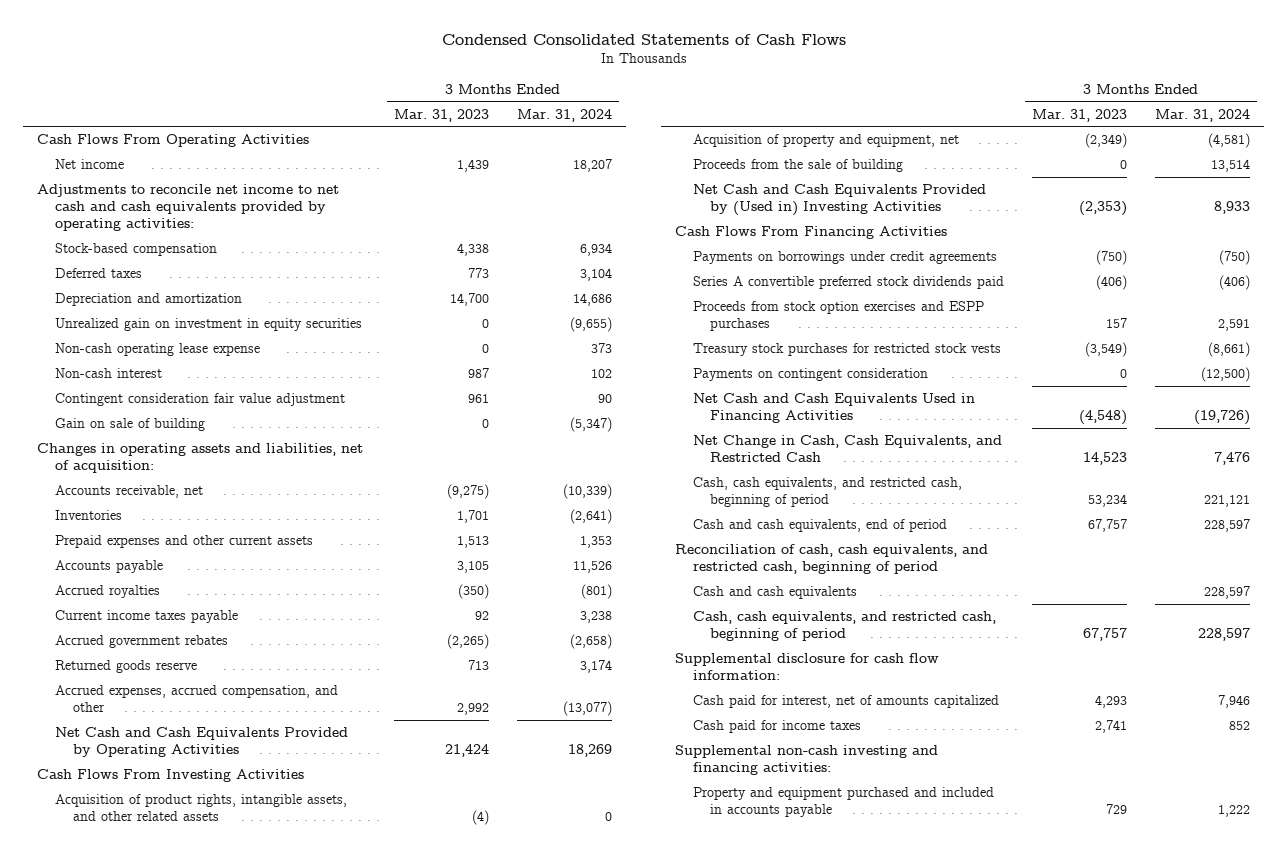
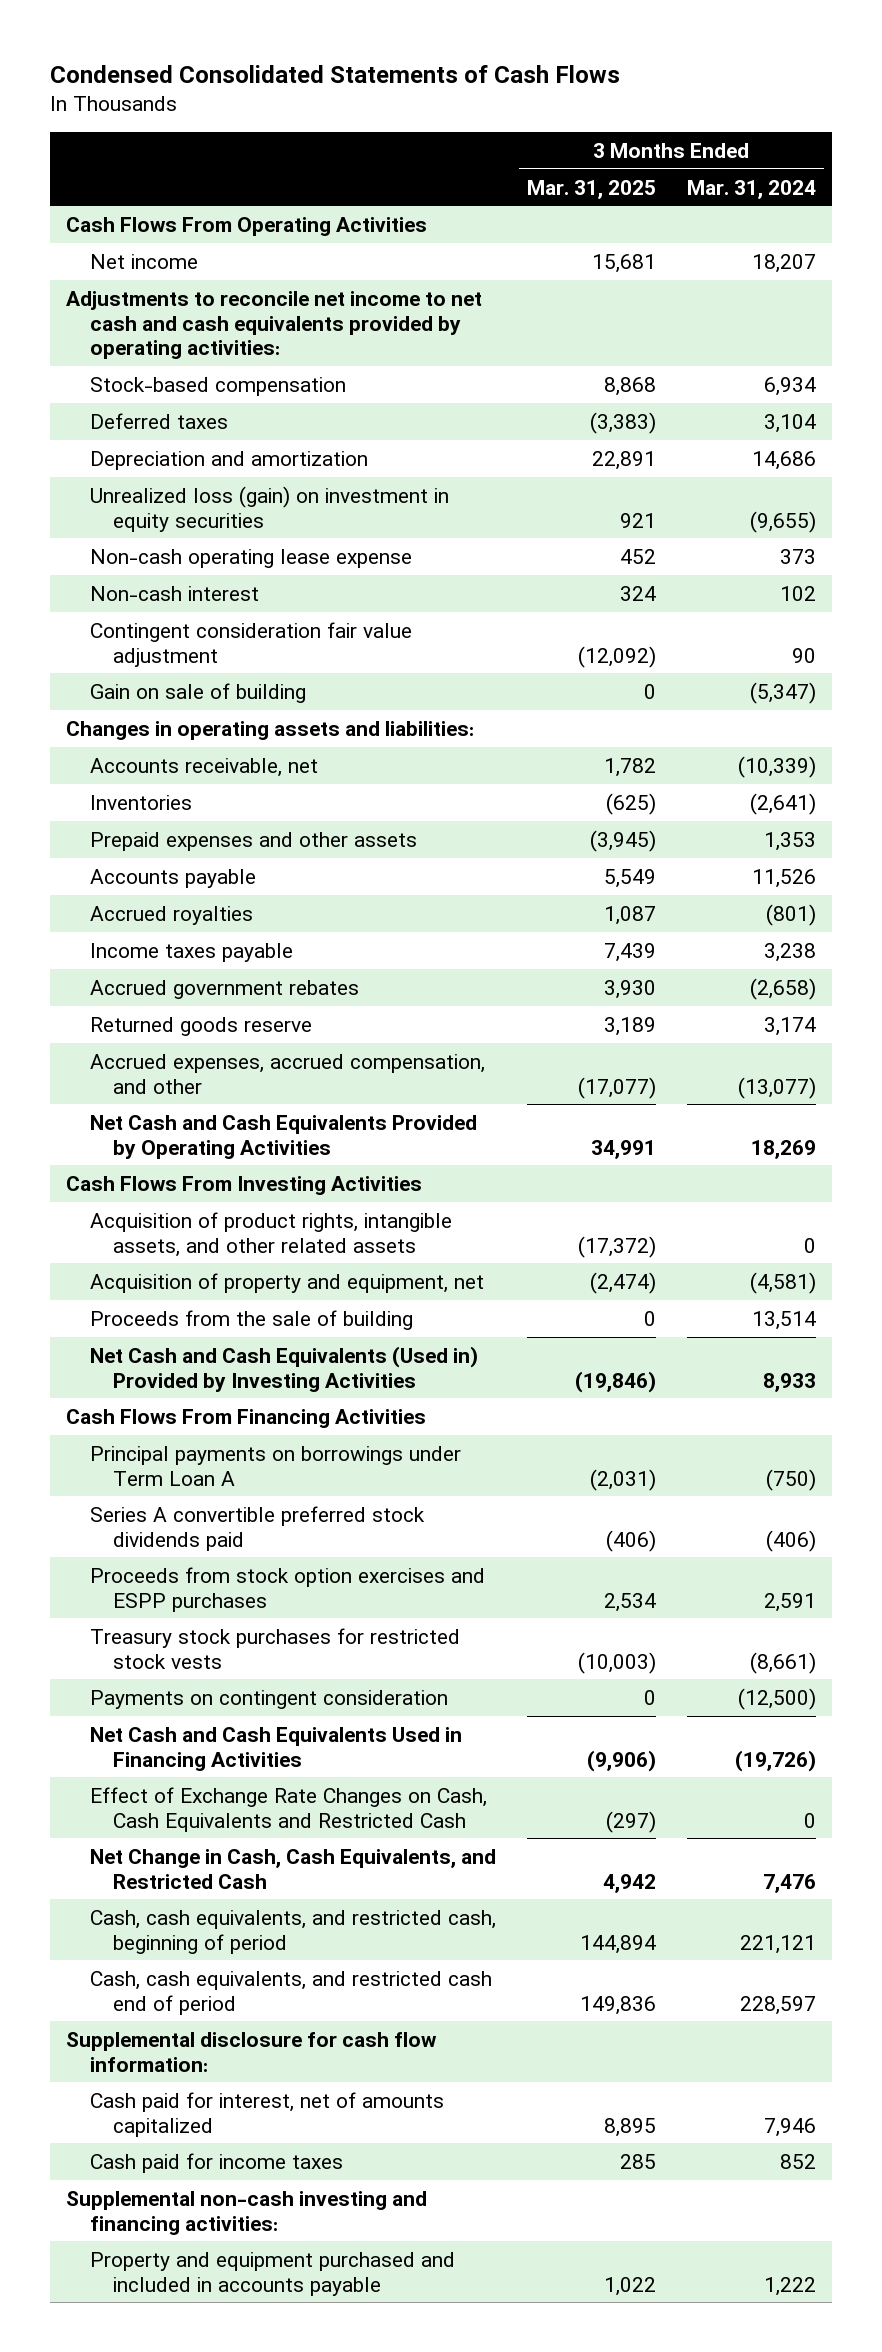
- | 3 Months Ended Mar. 31, 2023 | 3 Months Ended Mar. 31, 2024
+ | 3 Months Ended Mar. 31, 2025 | 3 Months Ended Mar. 31, 2024
- Unrealized gain on investment in equity securities | 0 | (9,655)
+ Unrealized loss (gain) on investment in equity securities | 921 | (9,655)
- Changes in operating assets and liabilities, net of acquisition:
+ Changes in operating assets and liabilities:
- Prepaid expenses and other current assets | 1,513 | 1,353
+ Prepaid expenses and other assets | (3,945) | 1,353
- Current income taxes payable | 92 | 3,238
+ Income taxes payable | 7,439 | 3,238
- Net Cash and Cash Equivalents Provided by (Used in) Investing Activities | (2,353) | 8,933
+ Net Cash and Cash Equivalents (Used in) Provided by Investing Activities | (19,846) | 8,933
- Payments on borrowings under credit agreements | (750) | (750)
+ Principal payments on borrowings under Term Loan A | (2,031) | (750)
+ Effect of Exchange Rate Changes on Cash, Cash Equivalents and Restricted Cash | (297) | 0
- Cash and cash equivalents, end of period | 67,757 | 228,597
- Reconciliation of cash, cash equivalents, and restricted cash, beginning of period
- Cash and cash equivalents | | 228,597
- Cash, cash equivalents, and restricted cash, beginning of period | 67,757 | 228,597
+ Cash, cash equivalents, and restricted cash end of period | 149,836 | 228,597

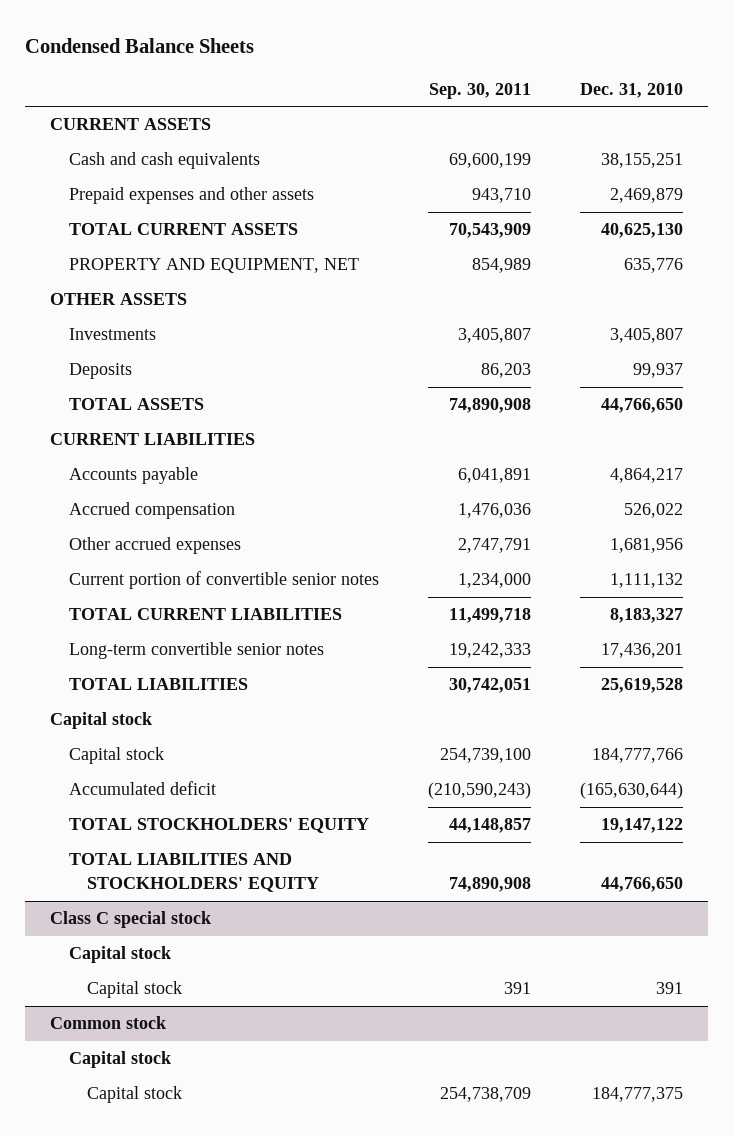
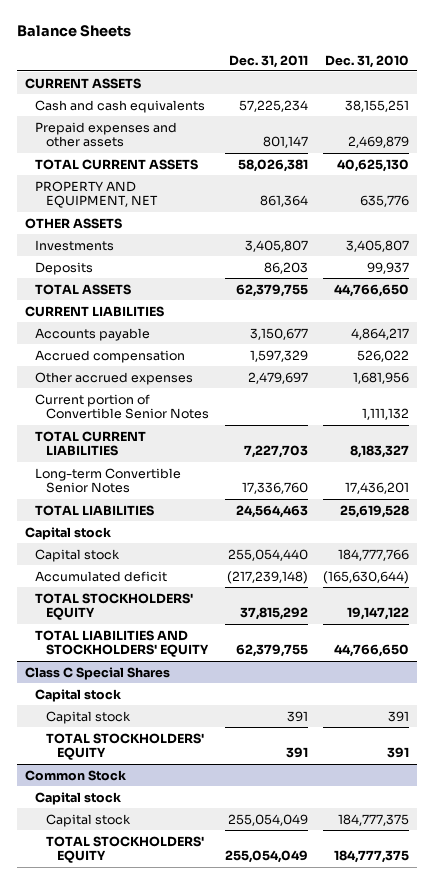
- Condensed Balance Sheets
+ Balance Sheets
- | Sep. 30, 2011 | Dec. 31, 2010
+ | Dec. 31, 2011 | Dec. 31, 2010
- Current portion of convertible senior notes | 1,234,000 | 1,111,132
+ Current portion of Convertible Senior Notes | | 1,111,132
- Long-term convertible senior notes | 19,242,333 | 17,436,201
+ Long-term Convertible Senior Notes | 17,336,760 | 17,436,201
- Class C special stock
+ Class C Special Shares
- Common stock
+ TOTAL STOCKHOLDERS' EQUITY | 391 | 391
+ Common Stock
+ TOTAL STOCKHOLDERS' EQUITY | 255,054,049 | 184,777,375

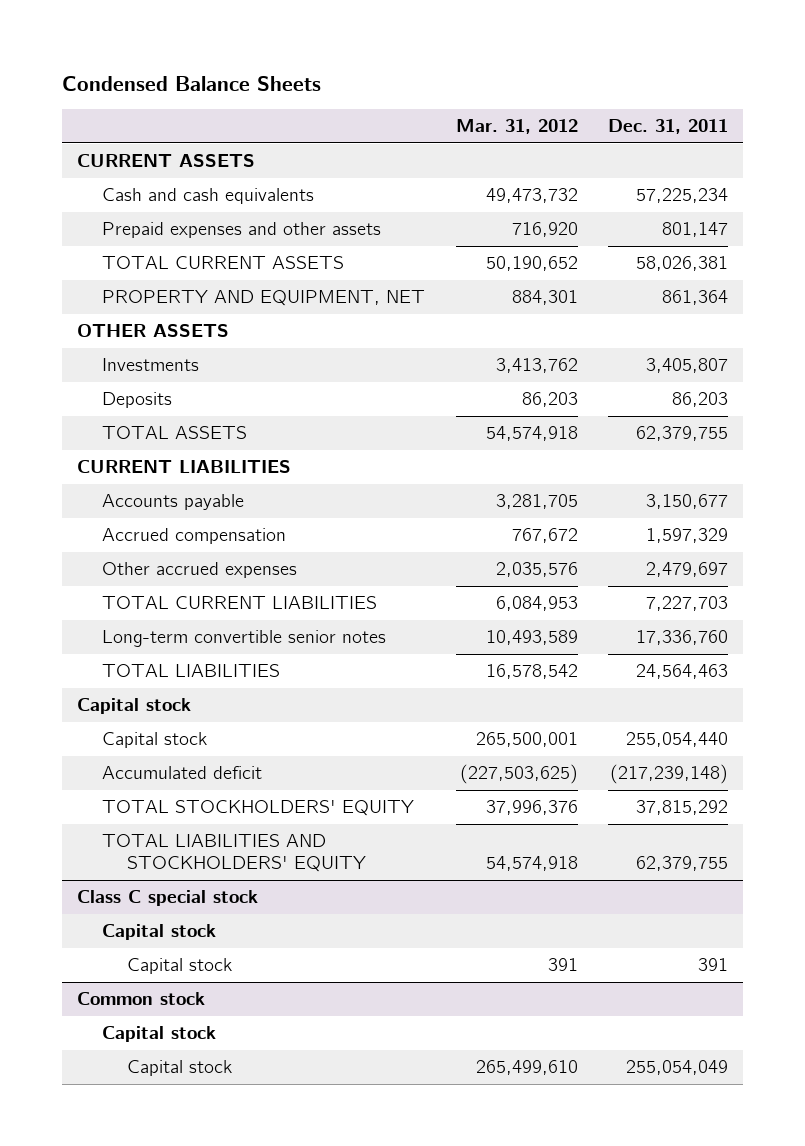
- Balance Sheets
+ Condensed Balance Sheets
- | Dec. 31, 2011 | Dec. 31, 2010
+ | Mar. 31, 2012 | Dec. 31, 2011
- Current portion of Convertible Senior Notes | | 1,111,132
- Long-term Convertible Senior Notes | 17,336,760 | 17,436,201
+ Long-term convertible senior notes | 10,493,589 | 17,336,760
- Class C Special Shares
+ Class C special stock
- TOTAL STOCKHOLDERS' EQUITY | 391 | 391
- Common Stock
+ Common stock
- TOTAL STOCKHOLDERS' EQUITY | 255,054,049 | 184,777,375

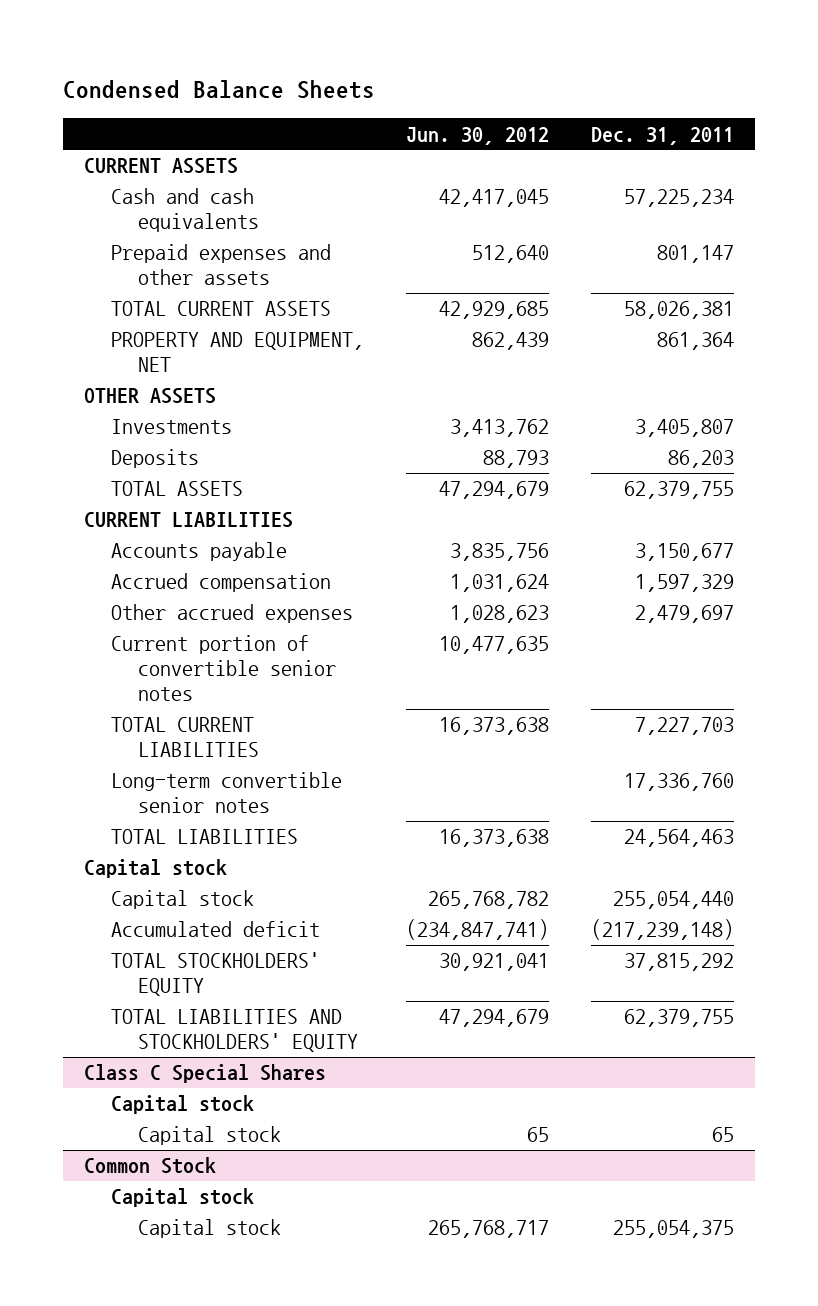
- | Mar. 31, 2012 | Dec. 31, 2011
+ | Jun. 30, 2012 | Dec. 31, 2011
+ Current portion of convertible senior notes | 10,477,635 |
- Class C special stock
+ Class C Special Shares
- Capital stock | 391 | 391
- Common stock
+ Capital stock | 65 | 65
+ Common Stock
- Capital stock | 265,499,610 | 255,054,049
+ Capital stock | 265,768,717 | 255,054,375

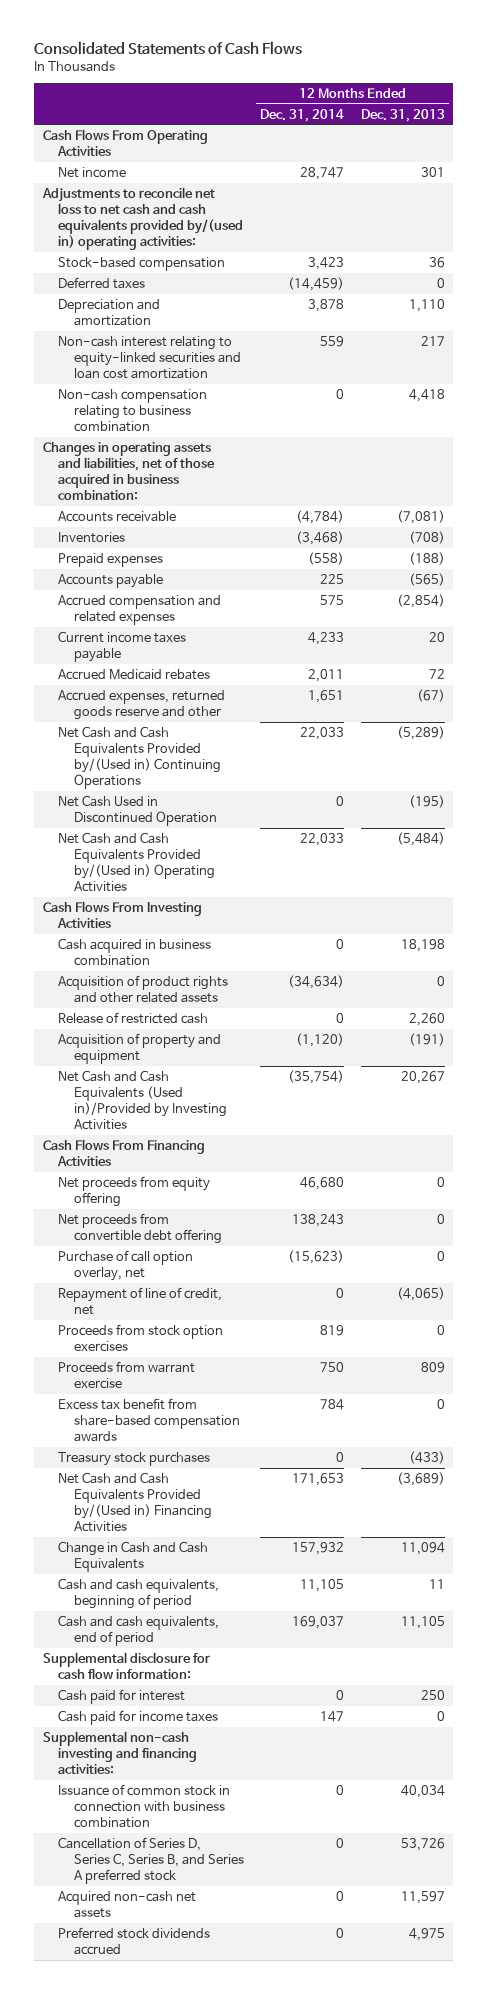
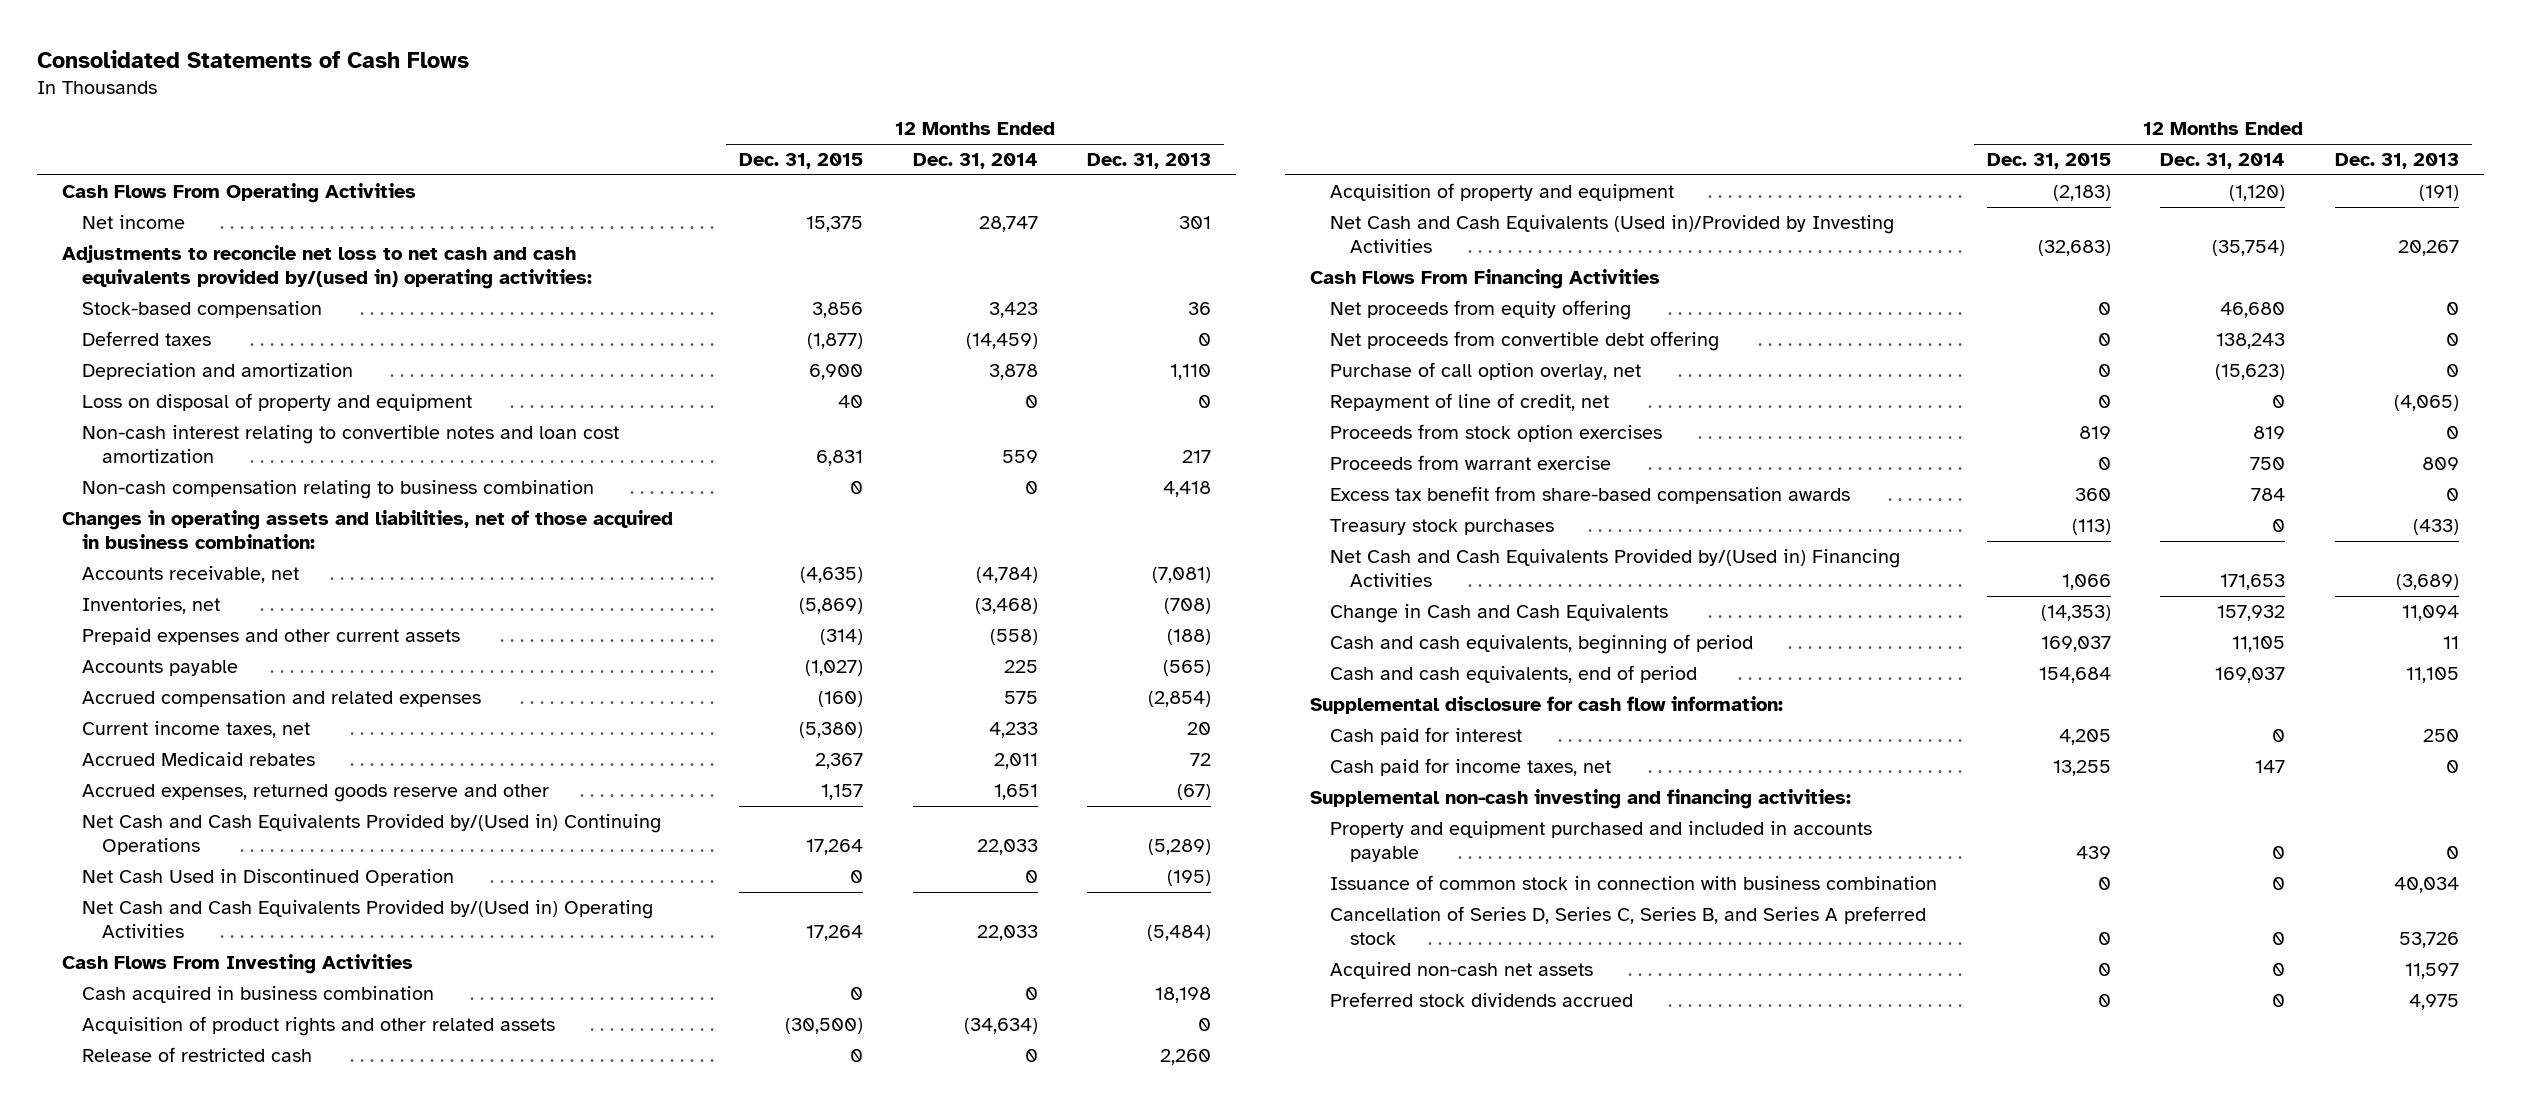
- | 12 Months Ended Dec. 31, 2014 | 12 Months Ended Dec. 31, 2013
+ | 12 Months Ended Dec. 31, 2015 | 12 Months Ended Dec. 31, 2014 | 12 Months Ended Dec. 31, 2013
- Non-cash interest relating to equity-linked securities and loan cost amortization | 559 | 217
+ Loss on disposal of property and equipment | 40 | 0 | 0
+ Non-cash interest relating to convertible notes and loan cost amortization | 6,831 | 559 | 217
- Accounts receivable | (4,784) | (7,081)
- Inventories | (3,468) | (708)
- Prepaid expenses | (558) | (188)
+ Accounts receivable, net | (4,635) | (4,784) | (7,081)
+ Inventories, net | (5,869) | (3,468) | (708)
+ Prepaid expenses and other current assets | (314) | (558) | (188)
- Current income taxes payable | 4,233 | 20
+ Current income taxes, net | (5,380) | 4,233 | 20
- Cash paid for income taxes | 147 | 0
+ Cash paid for income taxes, net | 13,255 | 147 | 0
+ Property and equipment purchased and included in accounts payable | 439 | 0 | 0

